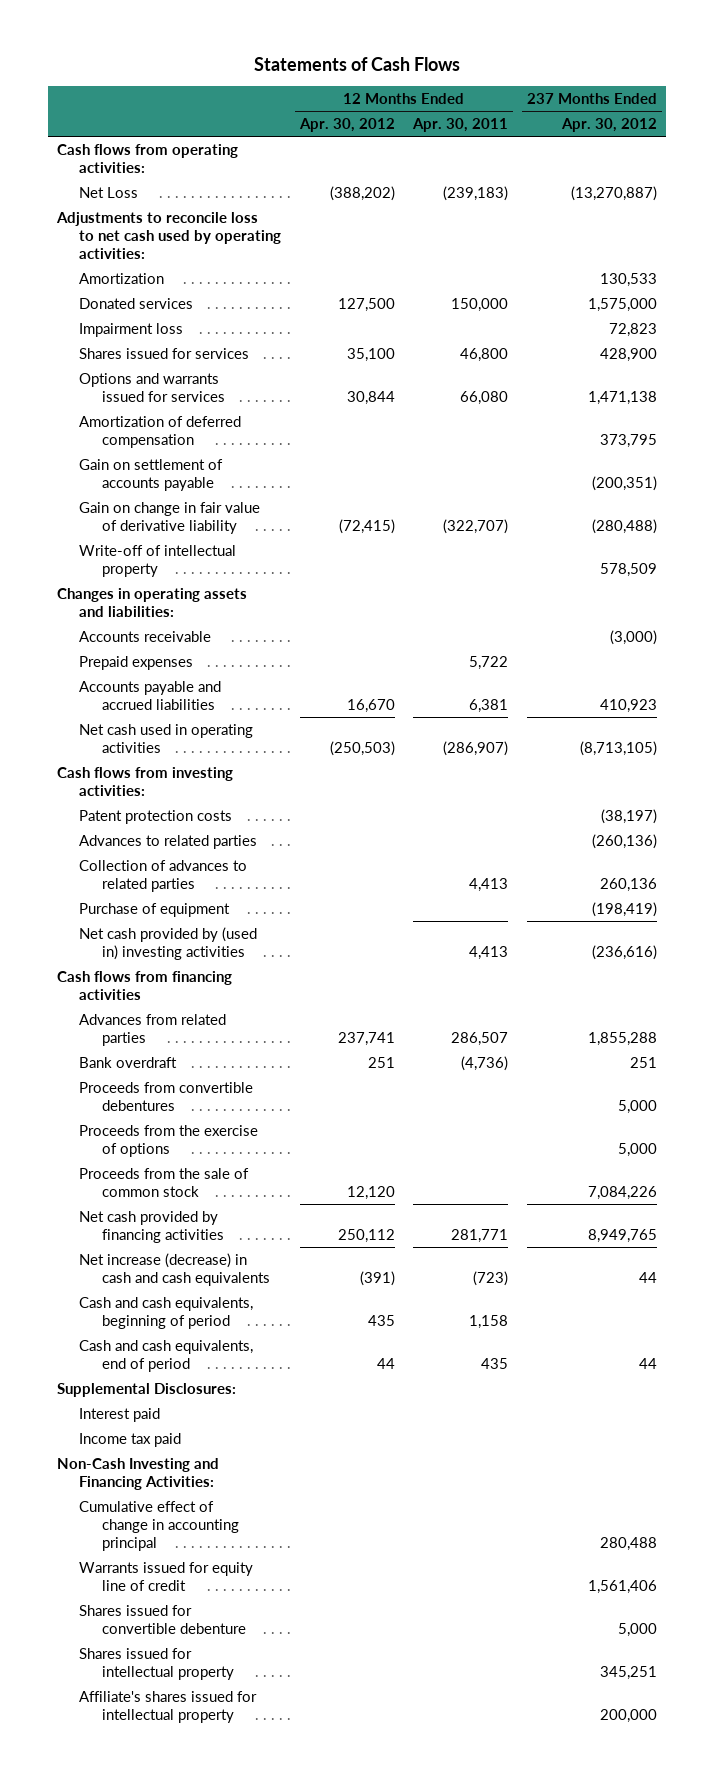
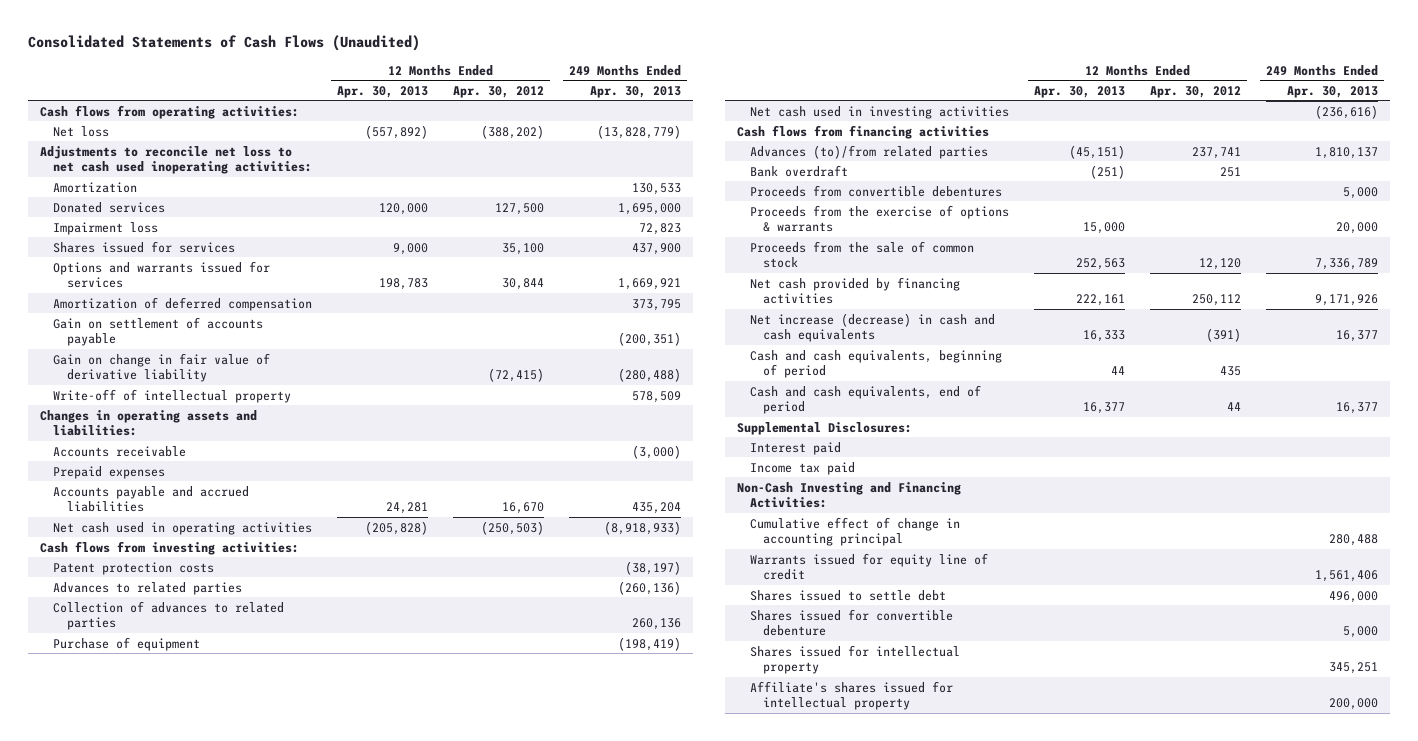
- Statements of Cash Flows
+ Consolidated Statements of Cash Flows (Unaudited)
- | 12 Months Ended Apr. 30, 2012 | 12 Months Ended Apr. 30, 2011 | 237 Months Ended Apr. 30, 2012
+ | 12 Months Ended Apr. 30, 2013 | 12 Months Ended Apr. 30, 2012 | 249 Months Ended Apr. 30, 2013
- Net Loss | (388,202) | (239,183) | (13,270,887)
- Adjustments to reconcile loss to net cash used by operating activities:
+ Net loss | (557,892) | (388,202) | (13,828,779)
+ Adjustments to reconcile net loss to net cash used inoperating activities:
- Net cash provided by (used in) investing activities | | 4,413 | (236,616)
+ Net cash used in investing activities | | | (236,616)
- Advances from related parties | 237,741 | 286,507 | 1,855,288
+ Advances (to)/from related parties | (45,151) | 237,741 | 1,810,137
- Proceeds from the exercise of options | | | 5,000
+ Proceeds from the exercise of options & warrants | 15,000 | | 20,000
+ Shares issued to settle debt | | | 496,000

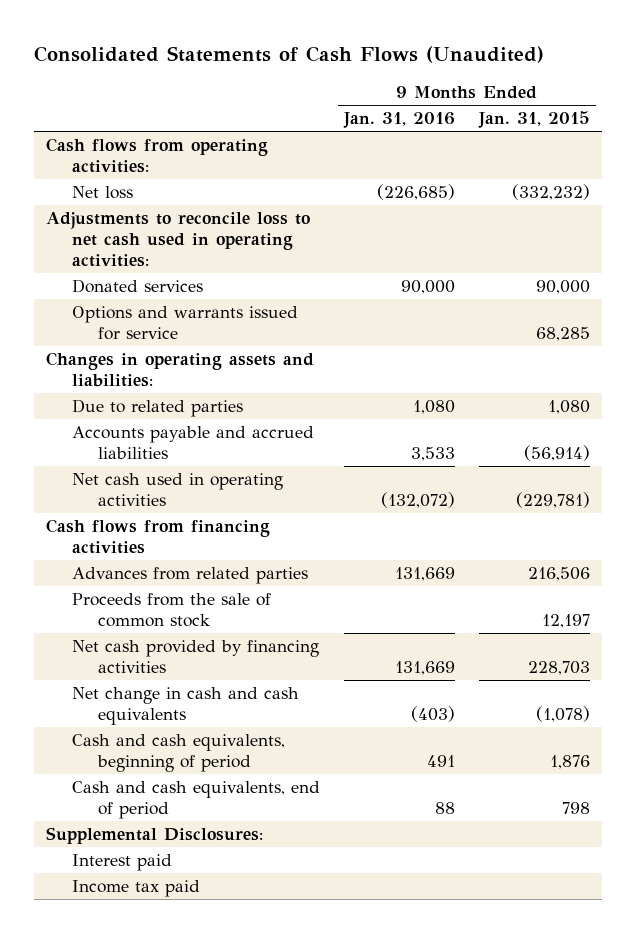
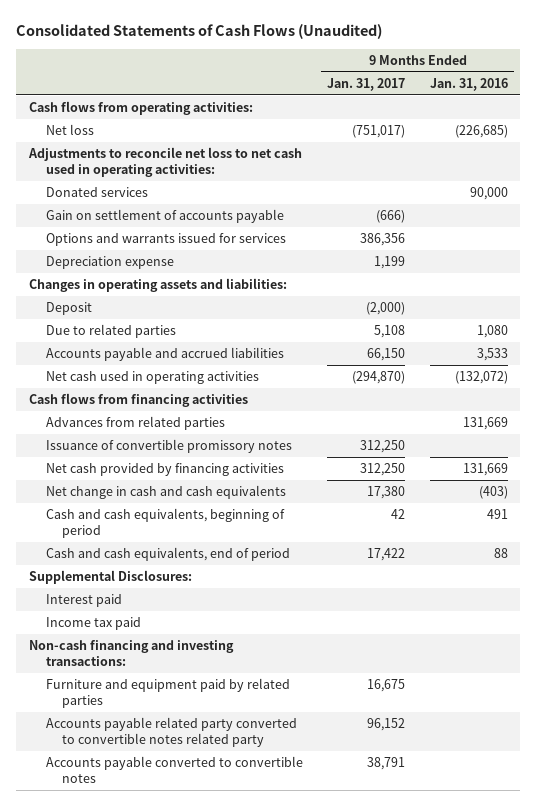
- | 9 Months Ended Jan. 31, 2016 | 9 Months Ended Jan. 31, 2015
+ | 9 Months Ended Jan. 31, 2017 | 9 Months Ended Jan. 31, 2016
- Adjustments to reconcile loss to net cash used in operating activities:
+ Adjustments to reconcile net loss to net cash used in operating activities:
- Options and warrants issued for service | | 68,285
+ Gain on settlement of accounts payable | (666) |
+ Options and warrants issued for services | 386,356 |
+ Depreciation expense | 1,199 |
+ Deposit | (2,000) |
- Proceeds from the sale of common stock | | 12,197
+ Issuance of convertible promissory notes | 312,250 |
+ Non-cash financing and investing transactions:
+ Furniture and equipment paid by related parties | 16,675 |
+ Accounts payable related party converted to convertible notes related party | 96,152 |
+ Accounts payable converted to convertible notes | 38,791 |

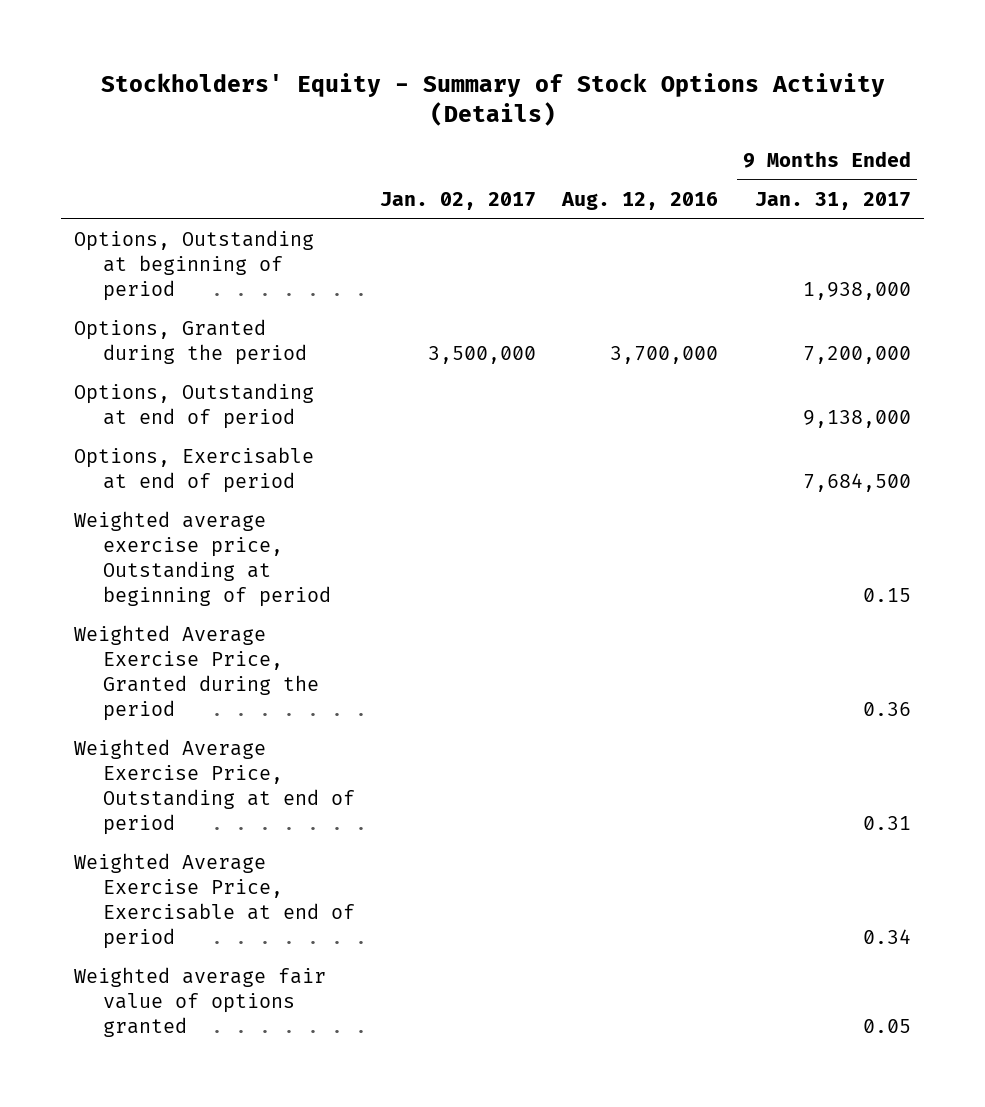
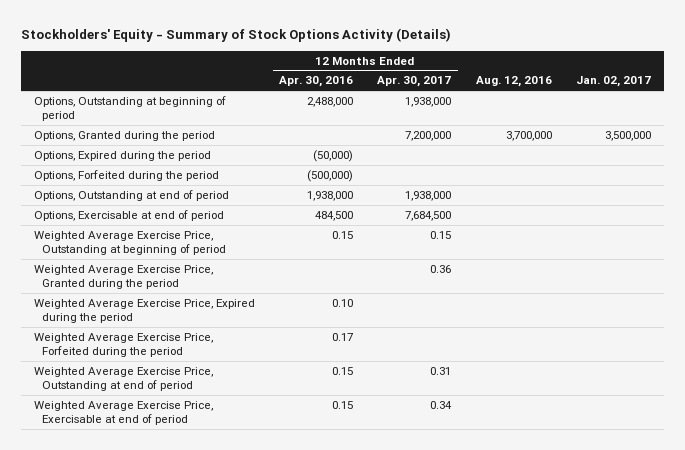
- | Jan. 02, 2017 | Aug. 12, 2016 | 9 Months Ended Jan. 31, 2017
+ | 12 Months Ended Apr. 30, 2016 | 12 Months Ended Apr. 30, 2017 | Aug. 12, 2016 | Jan. 02, 2017
+ Options, Expired during the period | (50,000) | | |
+ Options, Forfeited during the period | (500,000) | | |
- Weighted average exercise price, Outstanding at beginning of period | | | 0.15
+ Weighted Average Exercise Price, Outstanding at beginning of period | 0.15 | 0.15 | |
+ Weighted Average Exercise Price, Expired during the period | 0.10 | | |
+ Weighted Average Exercise Price, Forfeited during the period | 0.17 | | |
- Weighted average fair value of options granted | | | 0.05

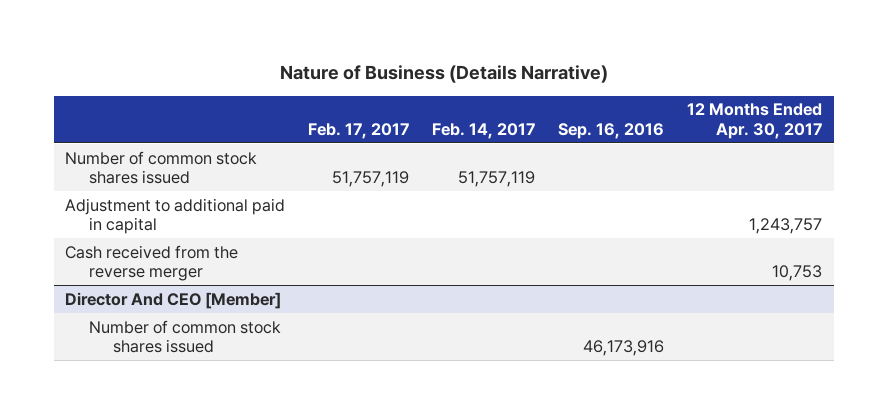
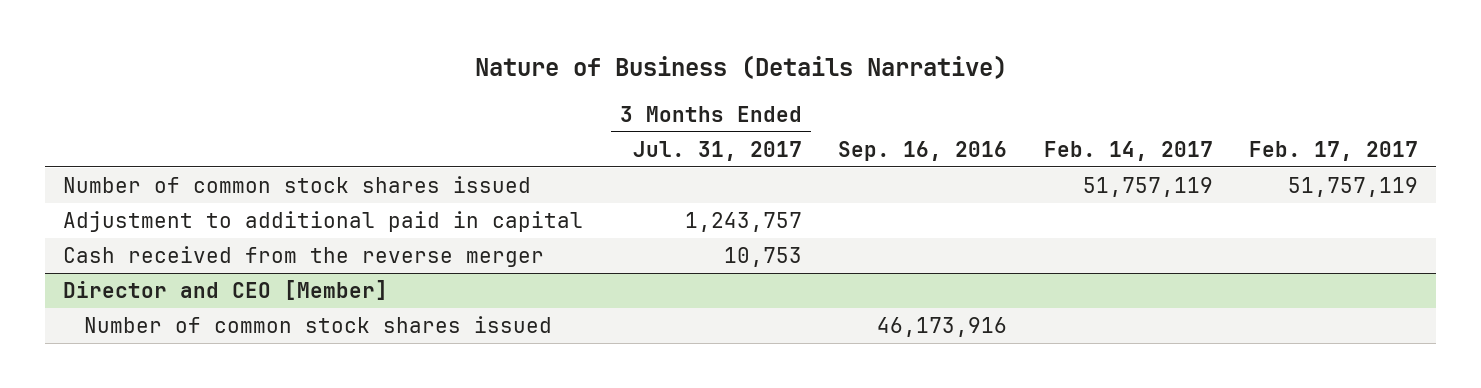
- | Feb. 17, 2017 | Feb. 14, 2017 | Sep. 16, 2016 | 12 Months Ended Apr. 30, 2017
+ | 3 Months Ended Jul. 31, 2017 | Sep. 16, 2016 | Feb. 14, 2017 | Feb. 17, 2017
- Director And CEO [Member]
+ Director and CEO [Member]

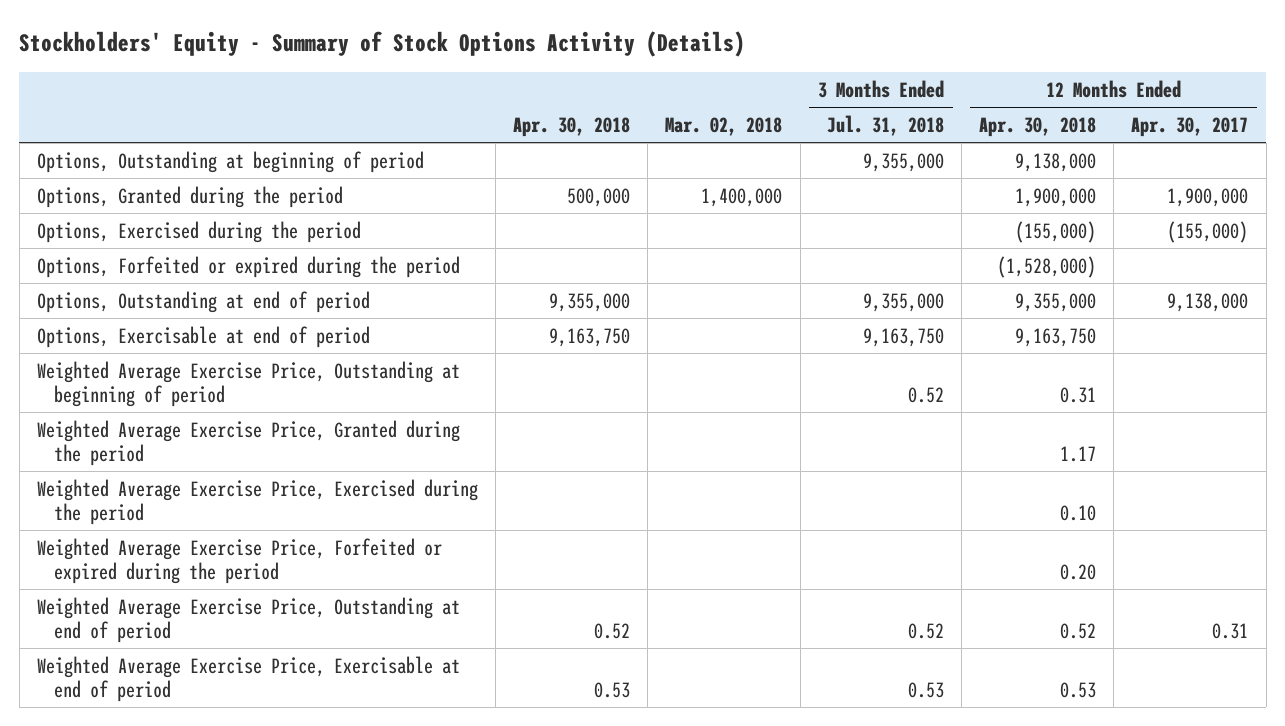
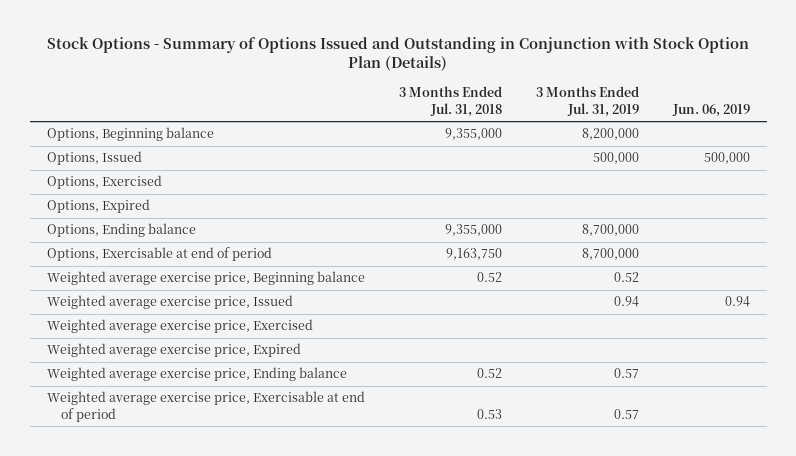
- Stockholders' Equity - Summary of Stock Options Activity (Details)
+ Stock Options - Summary of Options Issued and Outstanding in Conjunction with Stock Option Plan (Details)
- | Apr. 30, 2018 | Mar. 02, 2018 | 3 Months Ended Jul. 31, 2018 | 12 Months Ended Apr. 30, 2018 | 12 Months Ended Apr. 30, 2017
+ | 3 Months Ended Jul. 31, 2018 | 3 Months Ended Jul. 31, 2019 | Jun. 06, 2019
- Options, Outstanding at beginning of period | | | 9,355,000 | 9,138,000 |
- Options, Granted during the period | 500,000 | 1,400,000 | | 1,900,000 | 1,900,000
- Options, Exercised during the period | | | | (155,000) | (155,000)
- Options, Forfeited or expired during the period | | | | (1,528,000) |
- Options, Outstanding at end of period | 9,355,000 | | 9,355,000 | 9,355,000 | 9,138,000
+ Options, Beginning balance | 9,355,000 | 8,200,000 |
+ Options, Issued | | 500,000 | 500,000
+ Options, Exercised
+ Options, Expired
+ Options, Ending balance | 9,355,000 | 8,700,000 |
- Weighted Average Exercise Price, Outstanding at beginning of period | | | 0.52 | 0.31 |
- Weighted Average Exercise Price, Granted during the period | | | | 1.17 |
- Weighted Average Exercise Price, Exercised during the period | | | | 0.10 |
- Weighted Average Exercise Price, Forfeited or expired during the period | | | | 0.20 |
- Weighted Average Exercise Price, Outstanding at end of period | 0.52 | | 0.52 | 0.52 | 0.31
- Weighted Average Exercise Price, Exercisable at end of period | 0.53 | | 0.53 | 0.53 |
+ Weighted average exercise price, Beginning balance | 0.52 | 0.52 |
+ Weighted average exercise price, Issued | | 0.94 | 0.94
+ Weighted average exercise price, Exercised
+ Weighted average exercise price, Expired
+ Weighted average exercise price, Ending balance | 0.52 | 0.57 |
+ Weighted average exercise price, Exercisable at end of period | 0.53 | 0.57 |

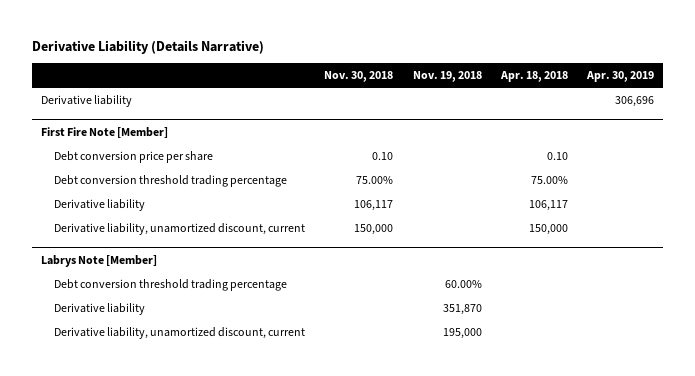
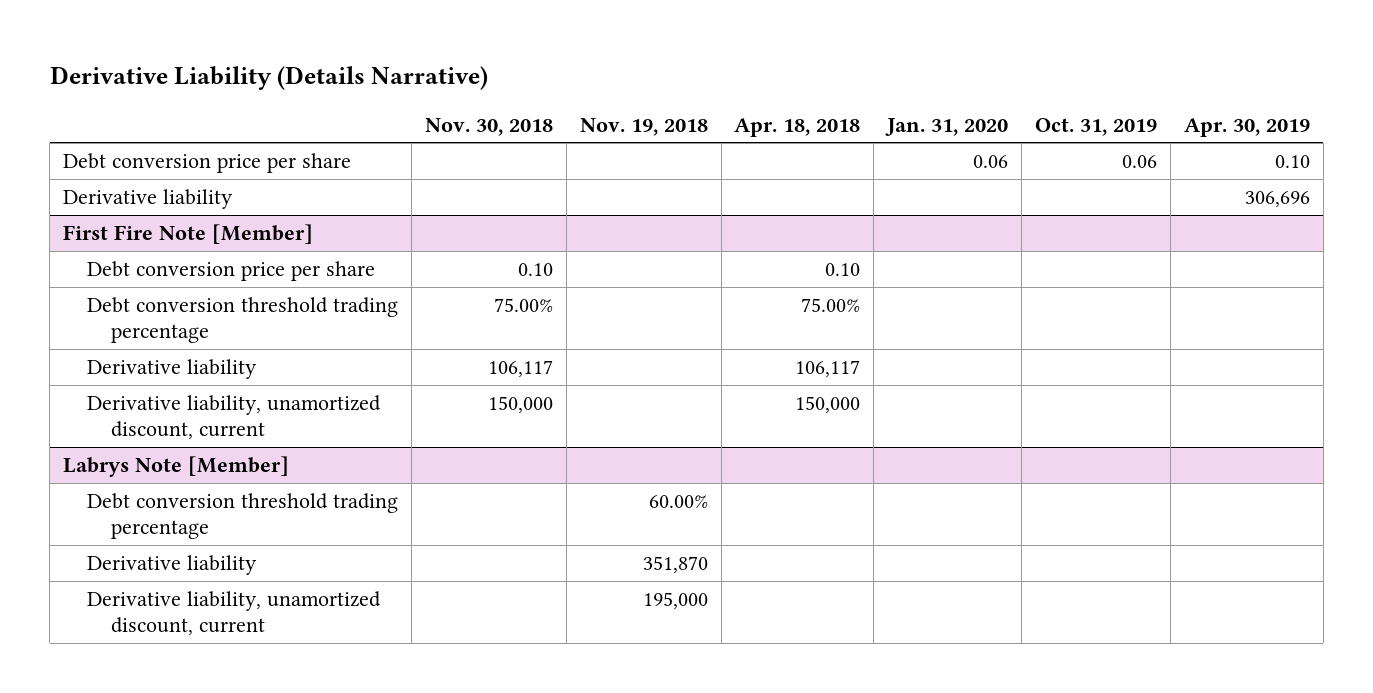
- | Nov. 30, 2018 | Nov. 19, 2018 | Apr. 18, 2018 | Apr. 30, 2019
+ | Nov. 30, 2018 | Nov. 19, 2018 | Apr. 18, 2018 | Jan. 31, 2020 | Oct. 31, 2019 | Apr. 30, 2019
+ Debt conversion price per share | | | | 0.06 | 0.06 | 0.10

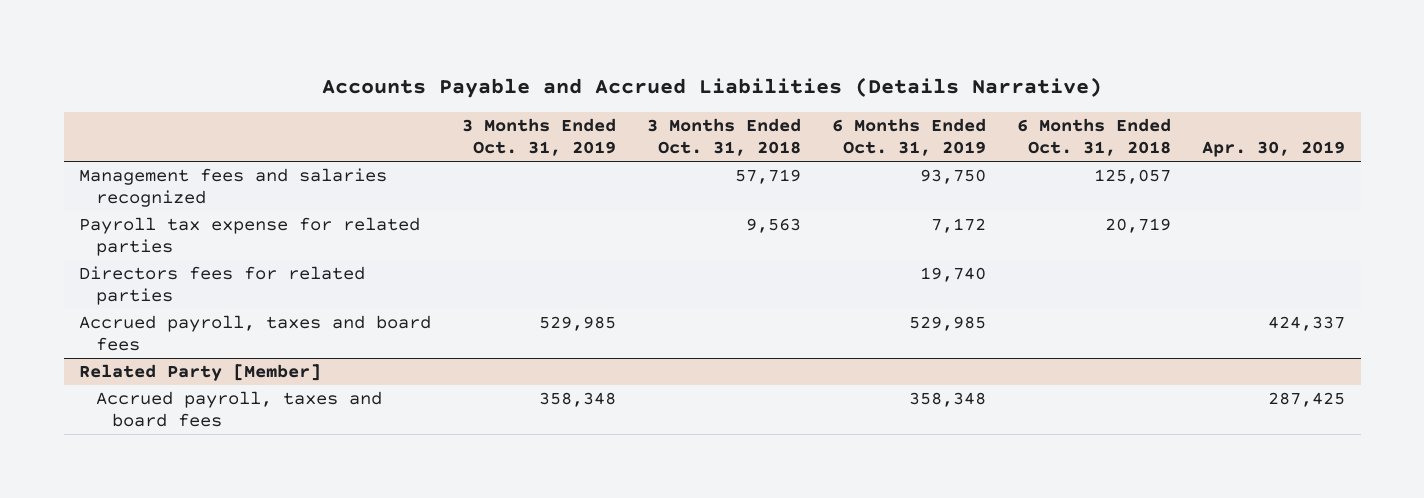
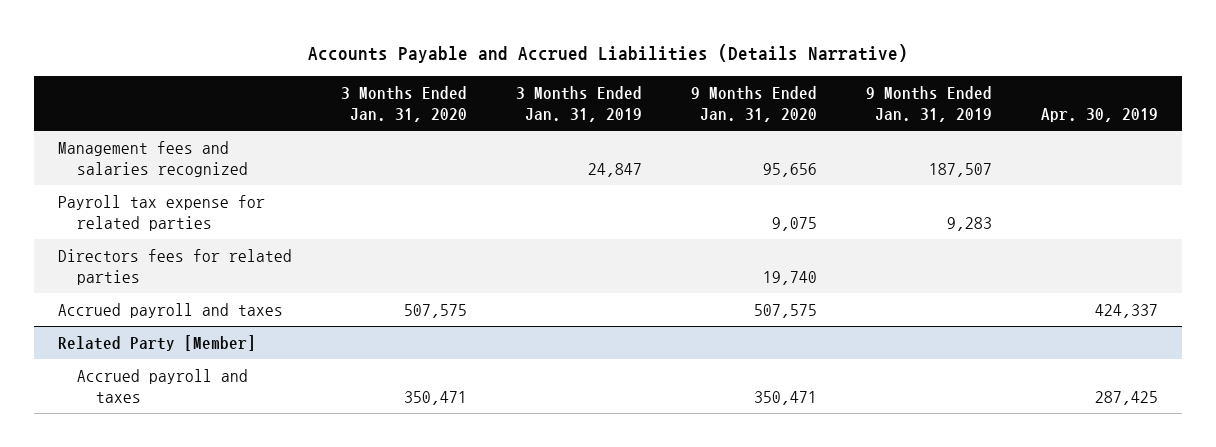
- | 3 Months Ended Oct. 31, 2019 | 3 Months Ended Oct. 31, 2018 | 6 Months Ended Oct. 31, 2019 | 6 Months Ended Oct. 31, 2018 | Apr. 30, 2019
+ | 3 Months Ended Jan. 31, 2020 | 3 Months Ended Jan. 31, 2019 | 9 Months Ended Jan. 31, 2020 | 9 Months Ended Jan. 31, 2019 | Apr. 30, 2019
- Accrued payroll, taxes and board fees | 529,985 | | 529,985 | | 424,337
+ Accrued payroll and taxes | 507,575 | | 507,575 | | 424,337
@ Related Party [Member]
- Accrued payroll, taxes and board fees | 358,348 | | 358,348 | | 287,425
+ Accrued payroll and taxes | 350,471 | | 350,471 | | 287,425

